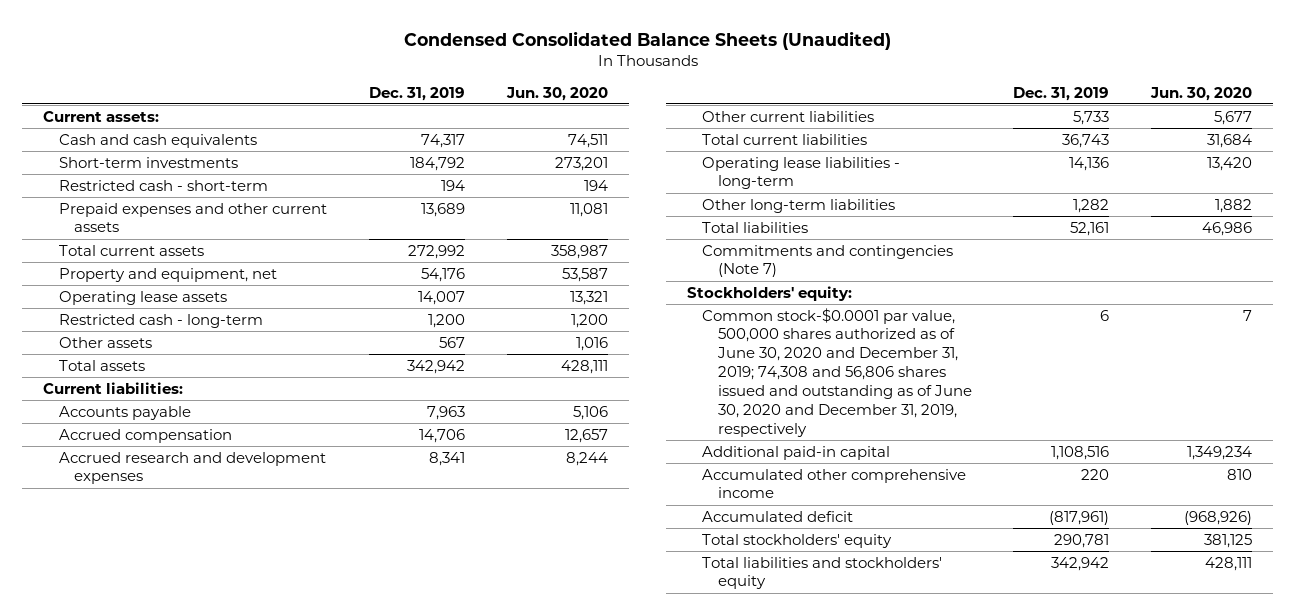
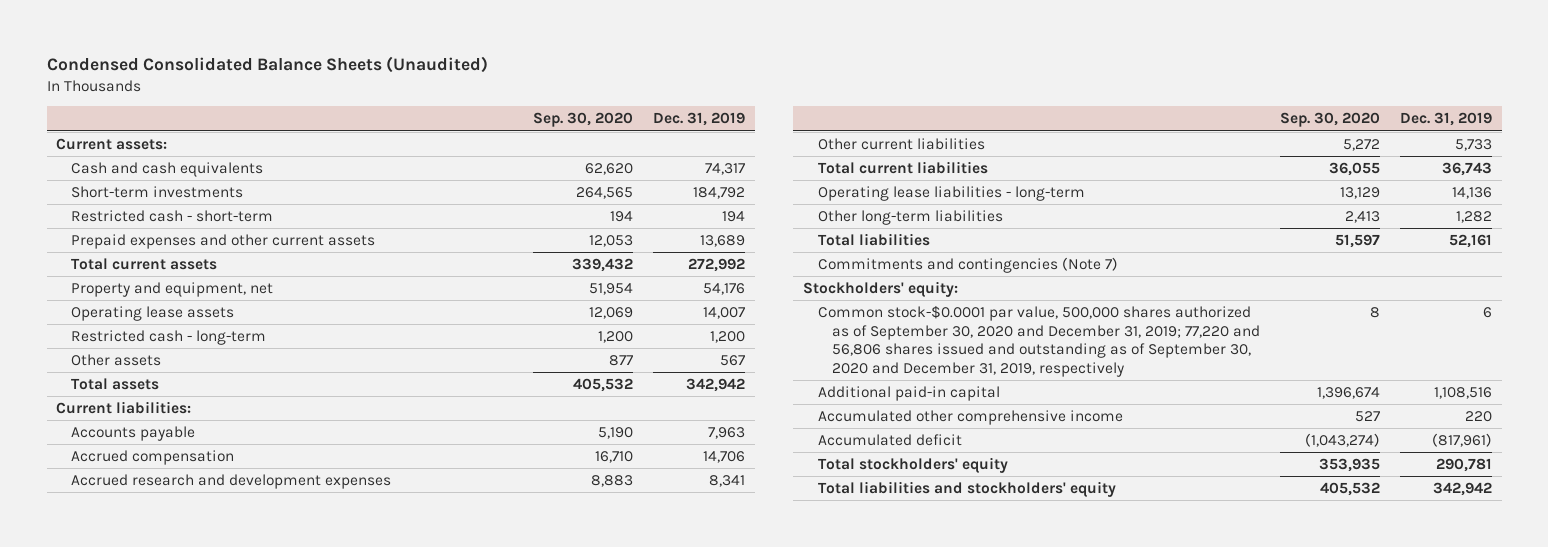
- | Dec. 31, 2019 | Jun. 30, 2020
+ | Sep. 30, 2020 | Dec. 31, 2019
- Common stock-$0.0001 par value, 500,000 shares authorized as of June 30, 2020 and December 31, 2019; 74,308 and 56,806 shares issued and outstanding as of June 30, 2020 and December 31, 2019, respectively | 6 | 7
+ Common stock-$0.0001 par value, 500,000 shares authorized as of September 30, 2020 and December 31, 2019; 77,220 and 56,806 shares issued and outstanding as of September 30, 2020 and December 31, 2019, respectively | 8 | 6

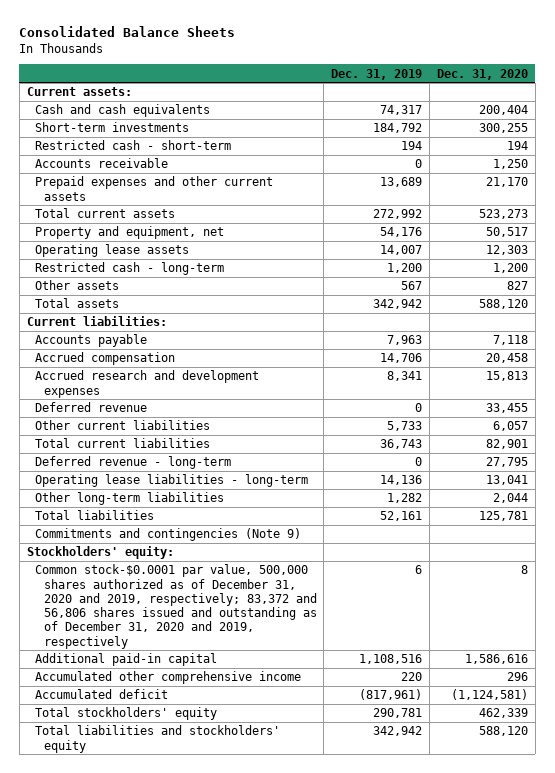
- Condensed Consolidated Balance Sheets (Unaudited)
+ Consolidated Balance Sheets
- | Sep. 30, 2020 | Dec. 31, 2019
+ | Dec. 31, 2019 | Dec. 31, 2020
+ Accounts receivable | 0 | 1,250
+ Deferred revenue | 0 | 33,455
+ Deferred revenue - long-term | 0 | 27,795
- Commitments and contingencies (Note 7)
+ Commitments and contingencies (Note 9)
- Common stock-$0.0001 par value, 500,000 shares authorized as of September 30, 2020 and December 31, 2019; 77,220 and 56,806 shares issued and outstanding as of September 30, 2020 and December 31, 2019, respectively | 8 | 6
+ Common stock-$0.0001 par value, 500,000 shares authorized as of December 31, 2020 and 2019, respectively; 83,372 and 56,806 shares issued and outstanding as of December 31, 2020 and 2019, respectively | 6 | 8

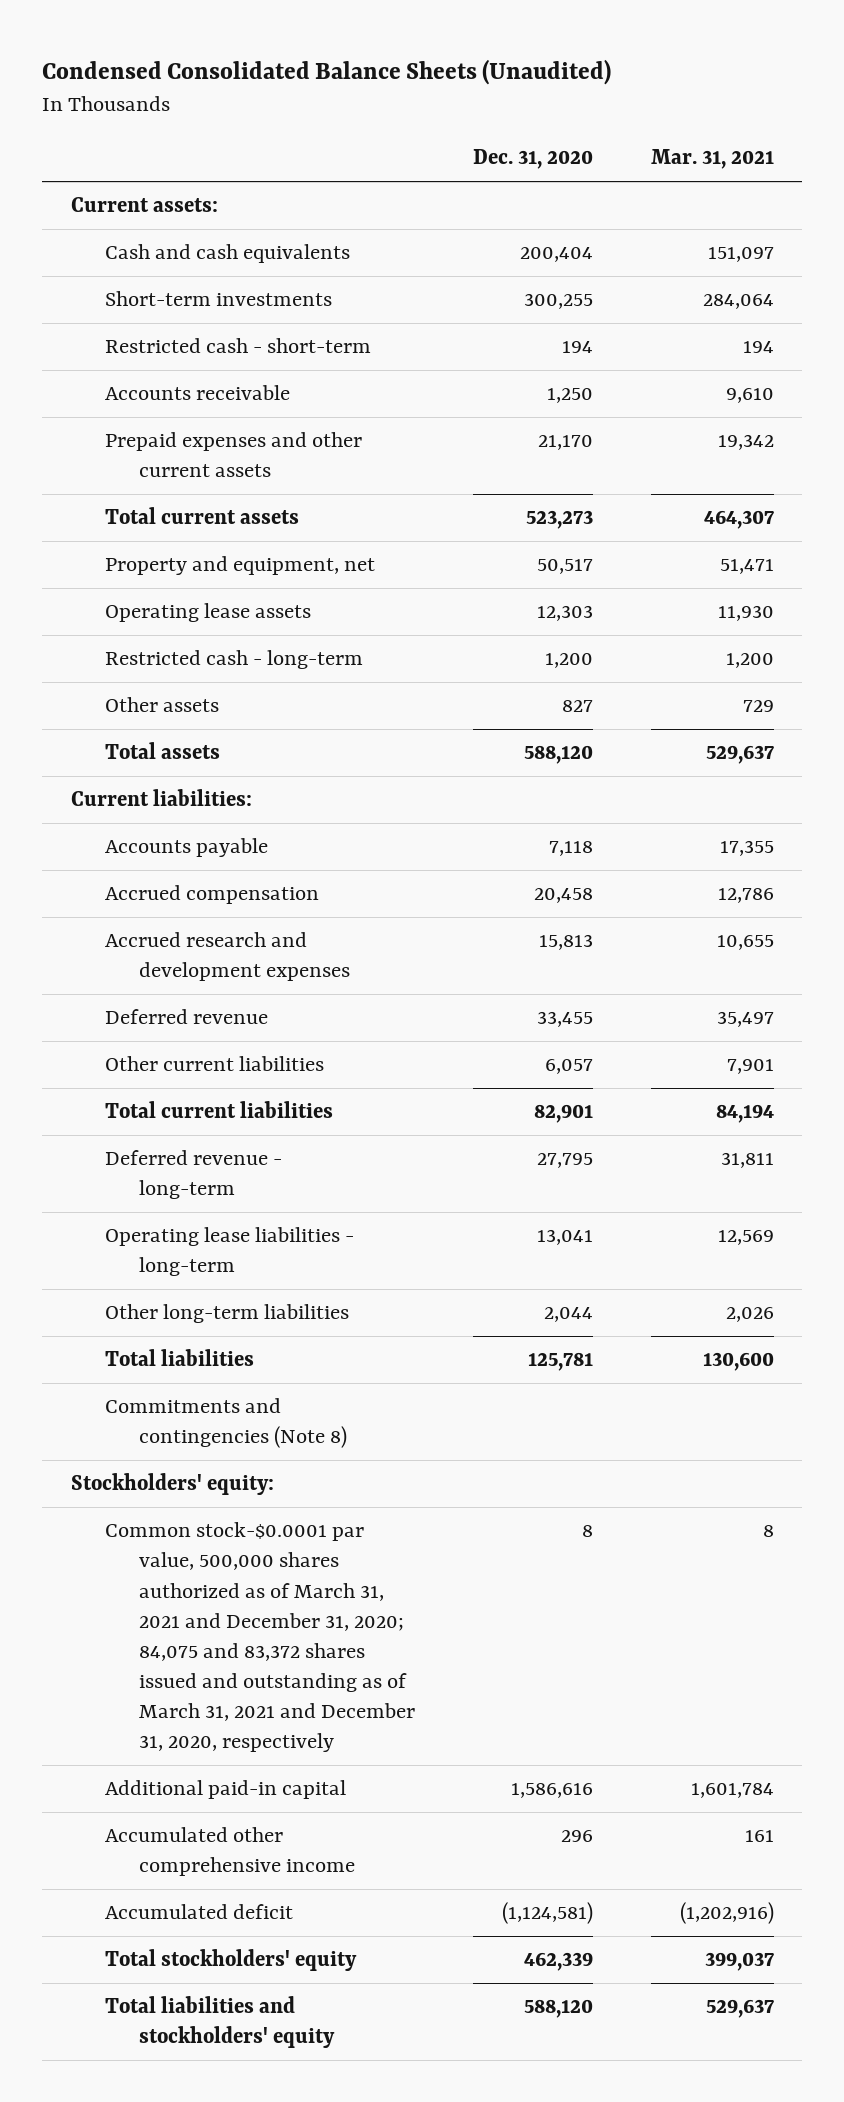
- Consolidated Balance Sheets
+ Condensed Consolidated Balance Sheets (Unaudited)
- | Dec. 31, 2019 | Dec. 31, 2020
+ | Dec. 31, 2020 | Mar. 31, 2021
- Commitments and contingencies (Note 9)
+ Commitments and contingencies (Note 8)
- Common stock-$0.0001 par value, 500,000 shares authorized as of December 31, 2020 and 2019, respectively; 83,372 and 56,806 shares issued and outstanding as of December 31, 2020 and 2019, respectively | 6 | 8
+ Common stock-$0.0001 par value, 500,000 shares authorized as of March 31, 2021 and December 31, 2020; 84,075 and 83,372 shares issued and outstanding as of March 31, 2021 and December 31, 2020, respectively | 8 | 8

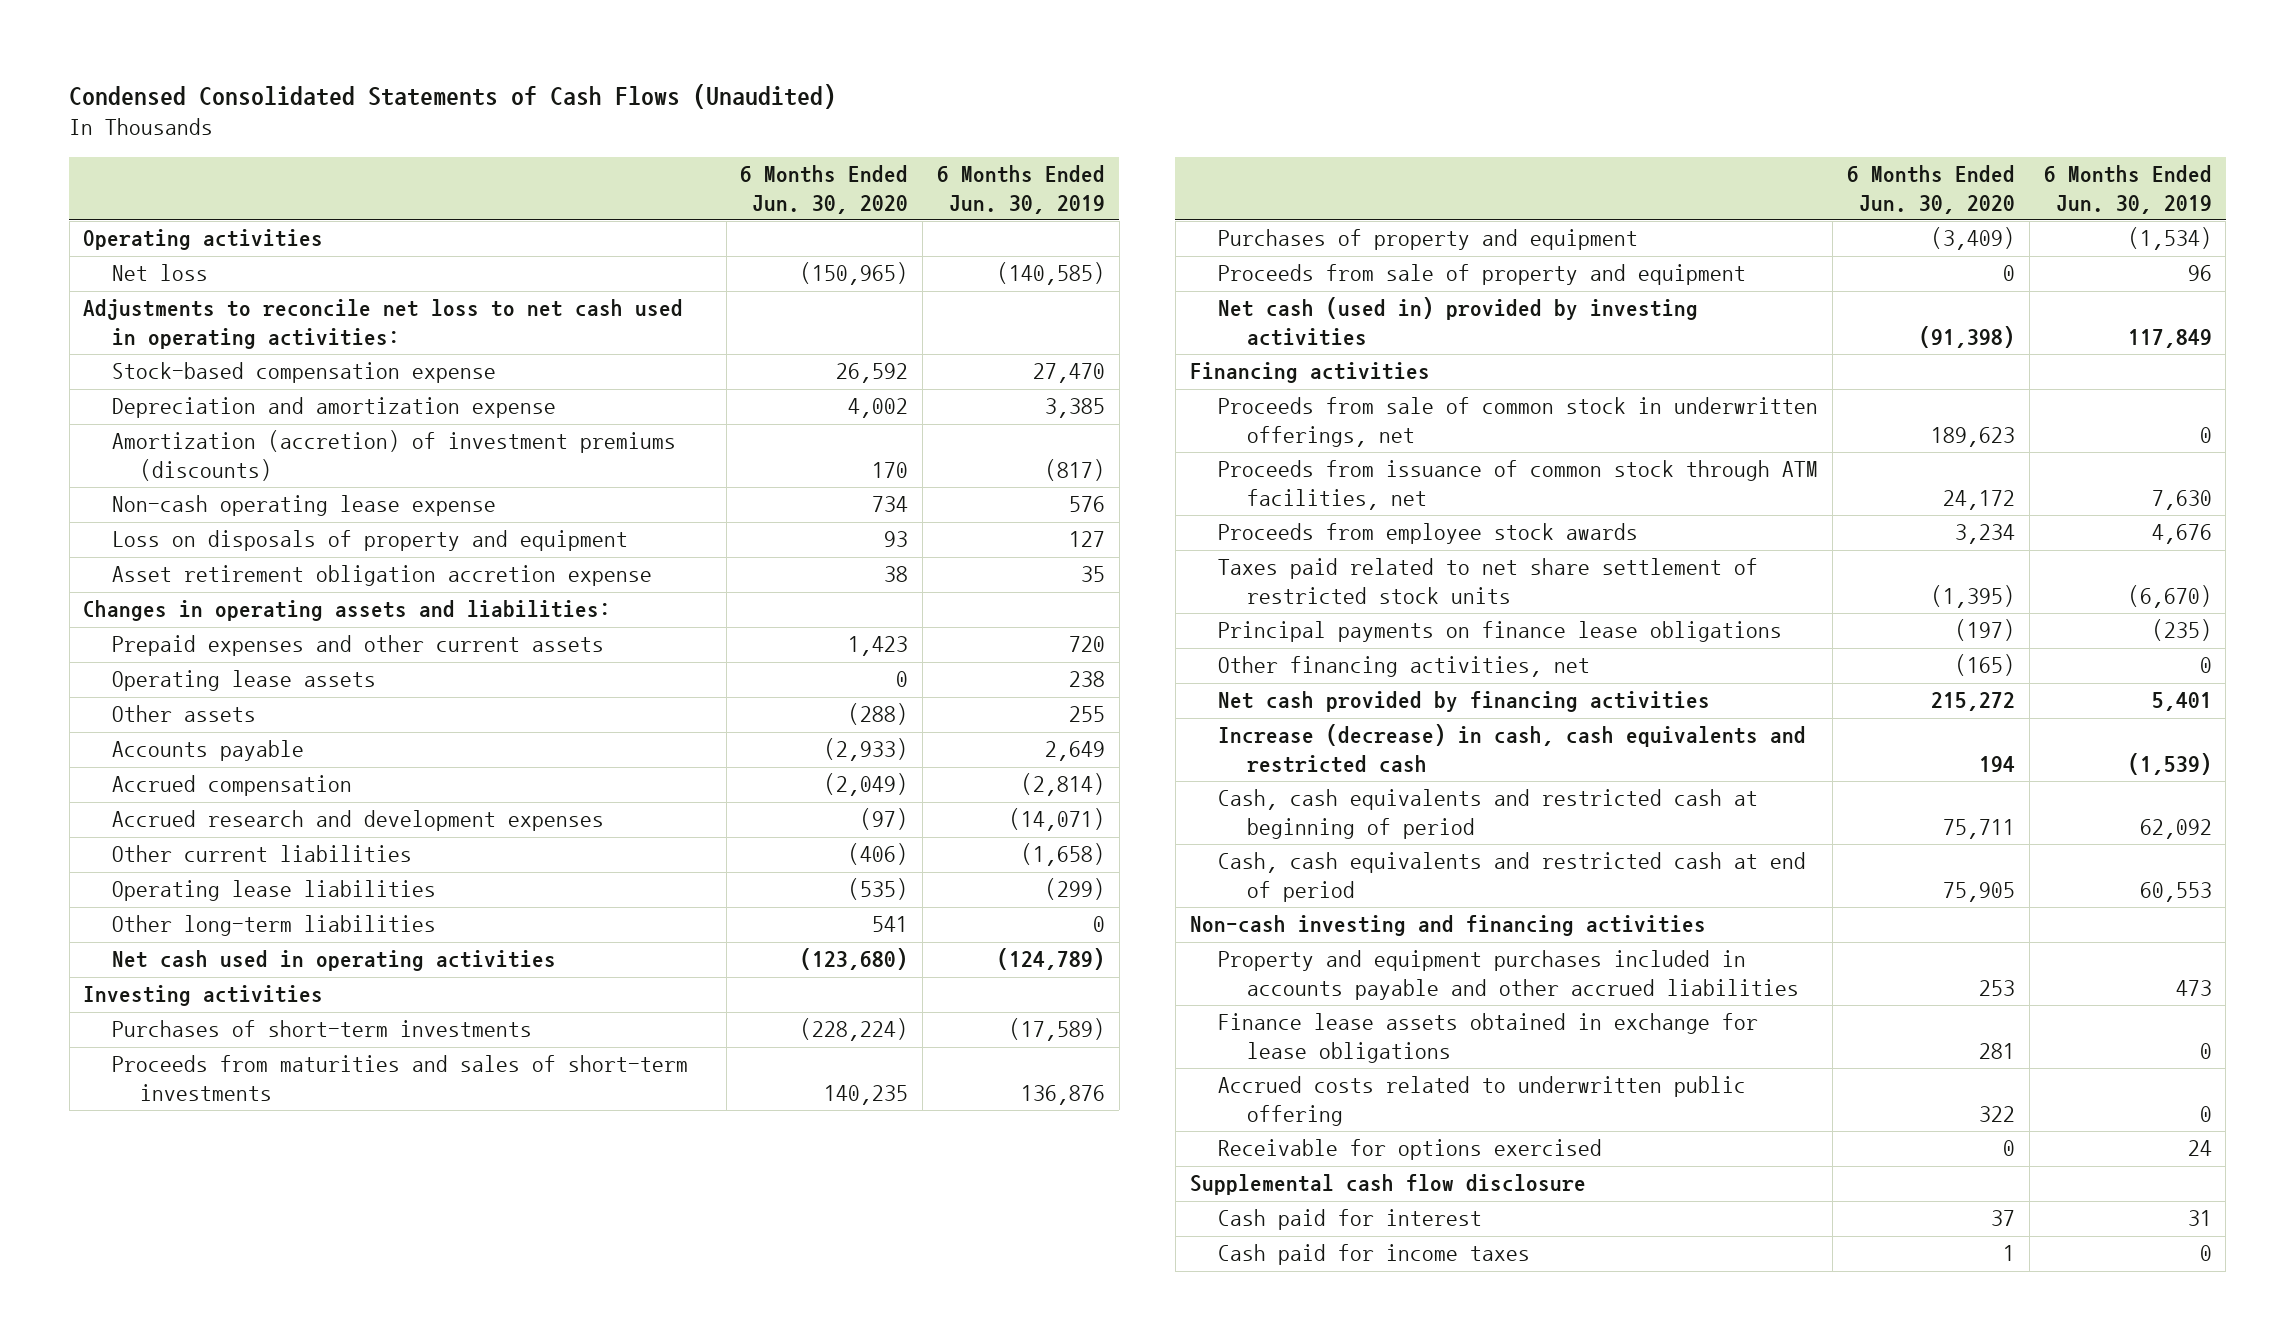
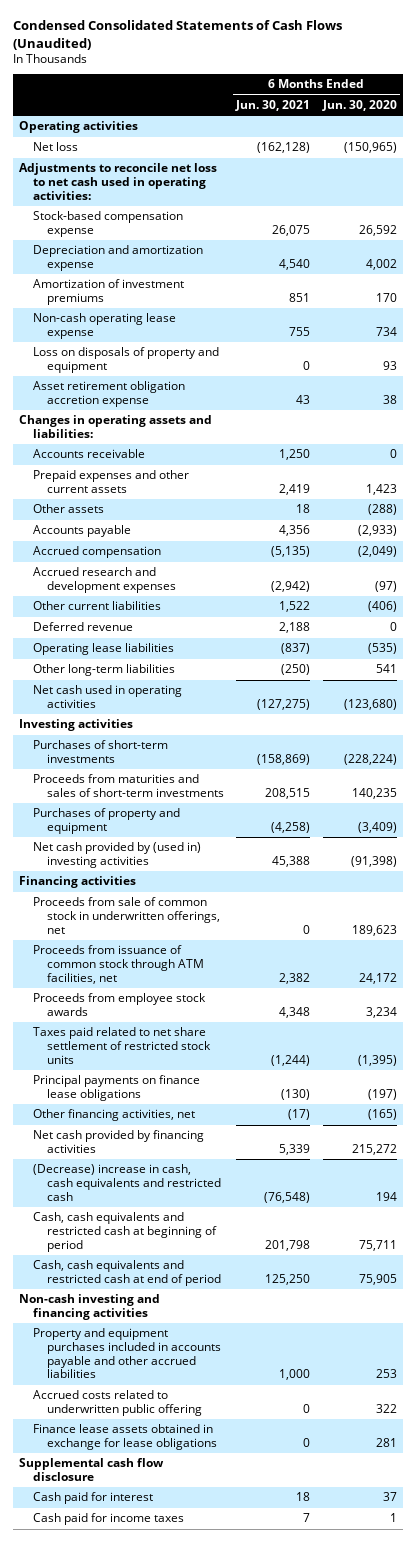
- | 6 Months Ended Jun. 30, 2020 | 6 Months Ended Jun. 30, 2019
+ | 6 Months Ended Jun. 30, 2021 | 6 Months Ended Jun. 30, 2020
- Amortization (accretion) of investment premiums (discounts) | 170 | (817)
+ Amortization of investment premiums | 851 | 170
+ Accounts receivable | 1,250 | 0
- Operating lease assets | 0 | 238
+ Deferred revenue | 2,188 | 0
- Proceeds from sale of property and equipment | 0 | 96
- Net cash (used in) provided by investing activities | (91,398) | 117,849
+ Net cash provided by (used in) investing activities | 45,388 | (91,398)
- Increase (decrease) in cash, cash equivalents and restricted cash | 194 | (1,539)
+ (Decrease) increase in cash, cash equivalents and restricted cash | (76,548) | 194
- Receivable for options exercised | 0 | 24
moved down: Finance lease assets obtained in exchange for lease obligations | 0 | 281

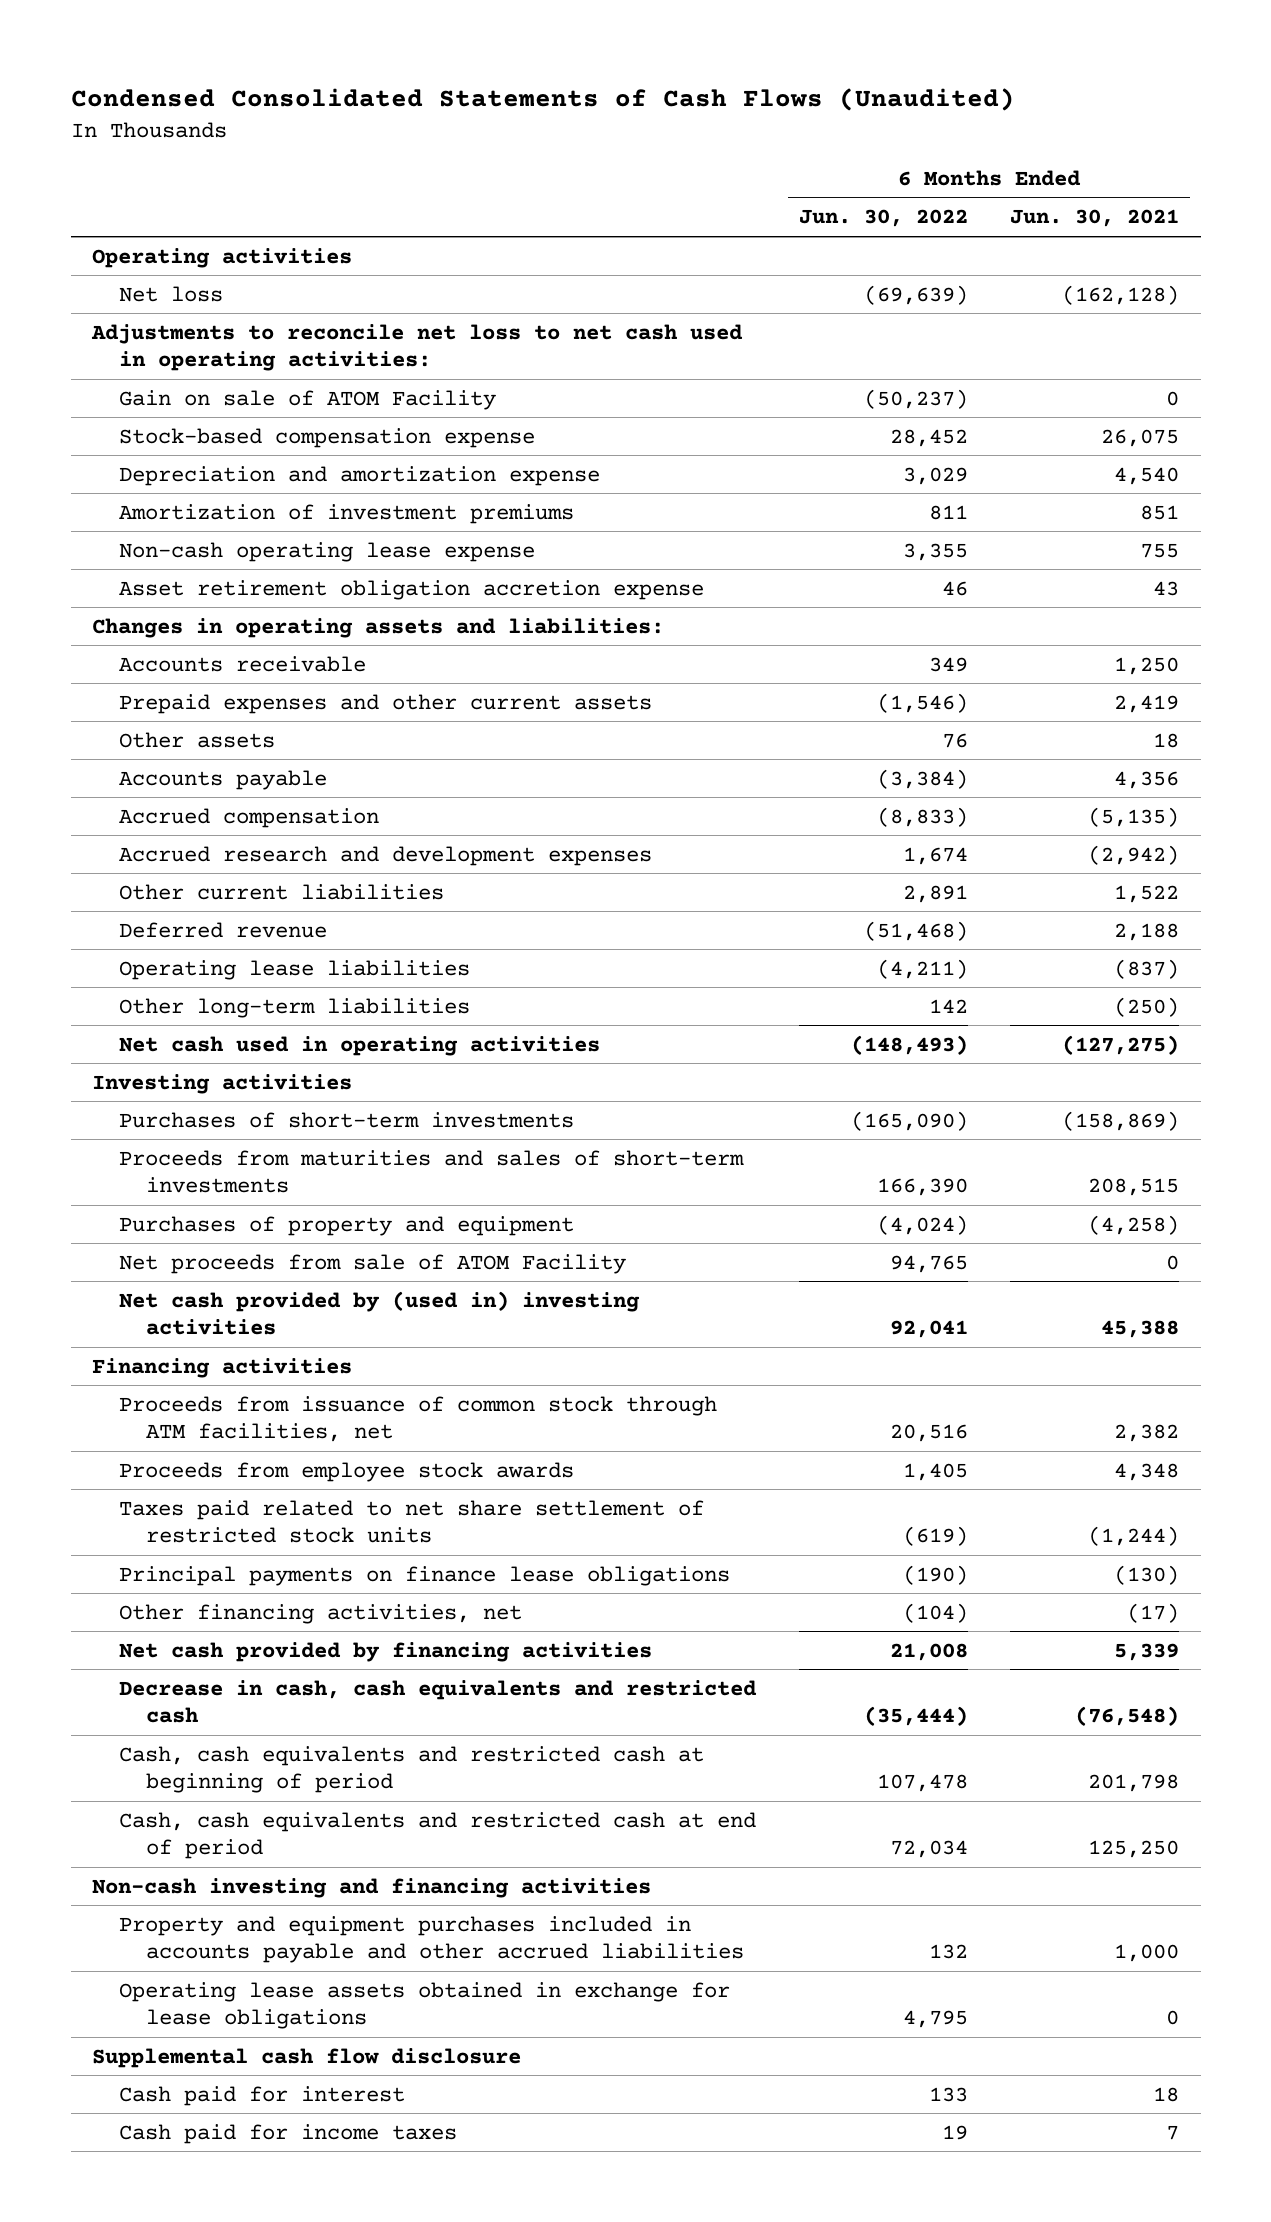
- | 6 Months Ended Jun. 30, 2021 | 6 Months Ended Jun. 30, 2020
+ | 6 Months Ended Jun. 30, 2022 | 6 Months Ended Jun. 30, 2021
+ Gain on sale of ATOM Facility | (50,237) | 0
- Loss on disposals of property and equipment | 0 | 93
+ Net proceeds from sale of ATOM Facility | 94,765 | 0
- Proceeds from sale of common stock in underwritten offerings, net | 0 | 189,623
- (Decrease) increase in cash, cash equivalents and restricted cash | (76,548) | 194
+ Decrease in cash, cash equivalents and restricted cash | (35,444) | (76,548)
- Accrued costs related to underwritten public offering | 0 | 322
- Finance lease assets obtained in exchange for lease obligations | 0 | 281
+ Operating lease assets obtained in exchange for lease obligations | 4,795 | 0

